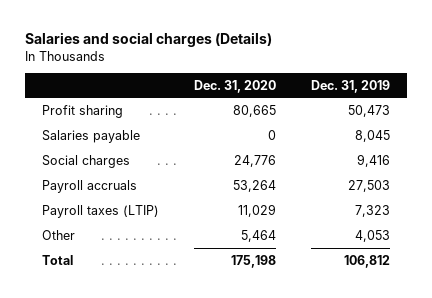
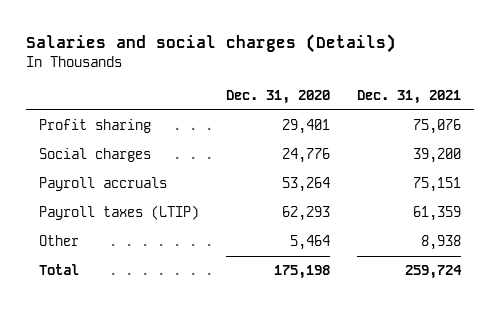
- | Dec. 31, 2020 | Dec. 31, 2019
+ | Dec. 31, 2020 | Dec. 31, 2021
- Profit sharing | 80,665 | 50,473
- Salaries payable | 0 | 8,045
+ Profit sharing | 29,401 | 75,076
- Payroll taxes (LTIP) | 11,029 | 7,323
+ Payroll taxes (LTIP) | 62,293 | 61,359

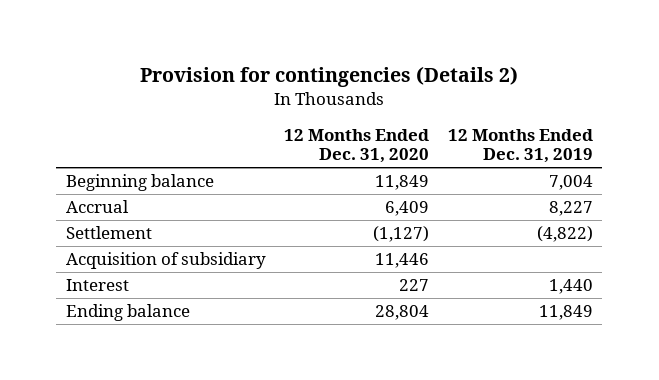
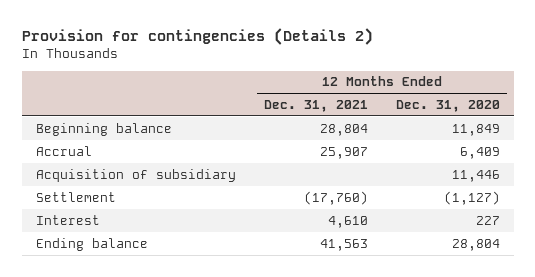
- | 12 Months Ended Dec. 31, 2020 | 12 Months Ended Dec. 31, 2019
+ | 12 Months Ended Dec. 31, 2021 | 12 Months Ended Dec. 31, 2020
moved down: Settlement | (17,760) | (1,127)

